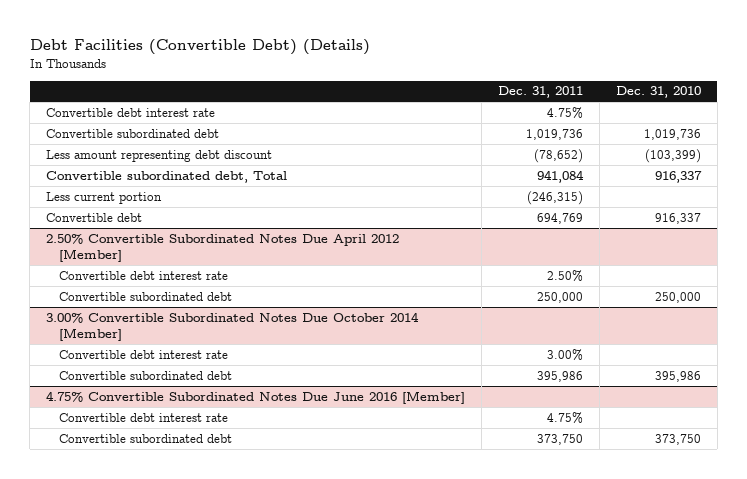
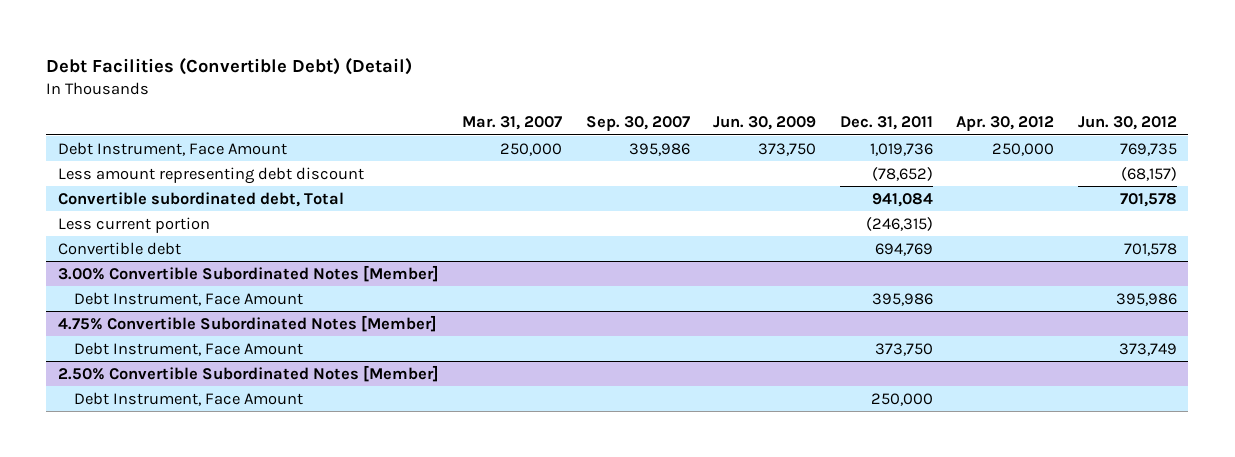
- Debt Facilities (Convertible Debt) (Details)
+ Debt Facilities (Convertible Debt) (Detail)
- | Dec. 31, 2011 | Dec. 31, 2010
+ | Mar. 31, 2007 | Sep. 30, 2007 | Jun. 30, 2009 | Dec. 31, 2011 | Apr. 30, 2012 | Jun. 30, 2012
- Convertible debt interest rate | 4.75% |
- Convertible subordinated debt | 1,019,736 | 1,019,736
+ Debt Instrument, Face Amount | 250,000 | 395,986 | 373,750 | 1,019,736 | 250,000 | 769,735
- 2.50% Convertible Subordinated Notes Due April 2012 [Member]
- Convertible debt interest rate | 2.50% |
- Convertible subordinated debt | 250,000 | 250,000
- 3.00% Convertible Subordinated Notes Due October 2014 [Member]
- Convertible debt interest rate | 3.00% |
- Convertible subordinated debt | 395,986 | 395,986
- 4.75% Convertible Subordinated Notes Due June 2016 [Member]
- Convertible debt interest rate | 4.75% |
- Convertible subordinated debt | 373,750 | 373,750
+ 3.00% Convertible Subordinated Notes [Member]
+ Debt Instrument, Face Amount | | | | 395,986 | | 395,986
+ 4.75% Convertible Subordinated Notes [Member]
+ Debt Instrument, Face Amount | | | | 373,750 | | 373,749
+ 2.50% Convertible Subordinated Notes [Member]
+ Debt Instrument, Face Amount | | | | 250,000 | |

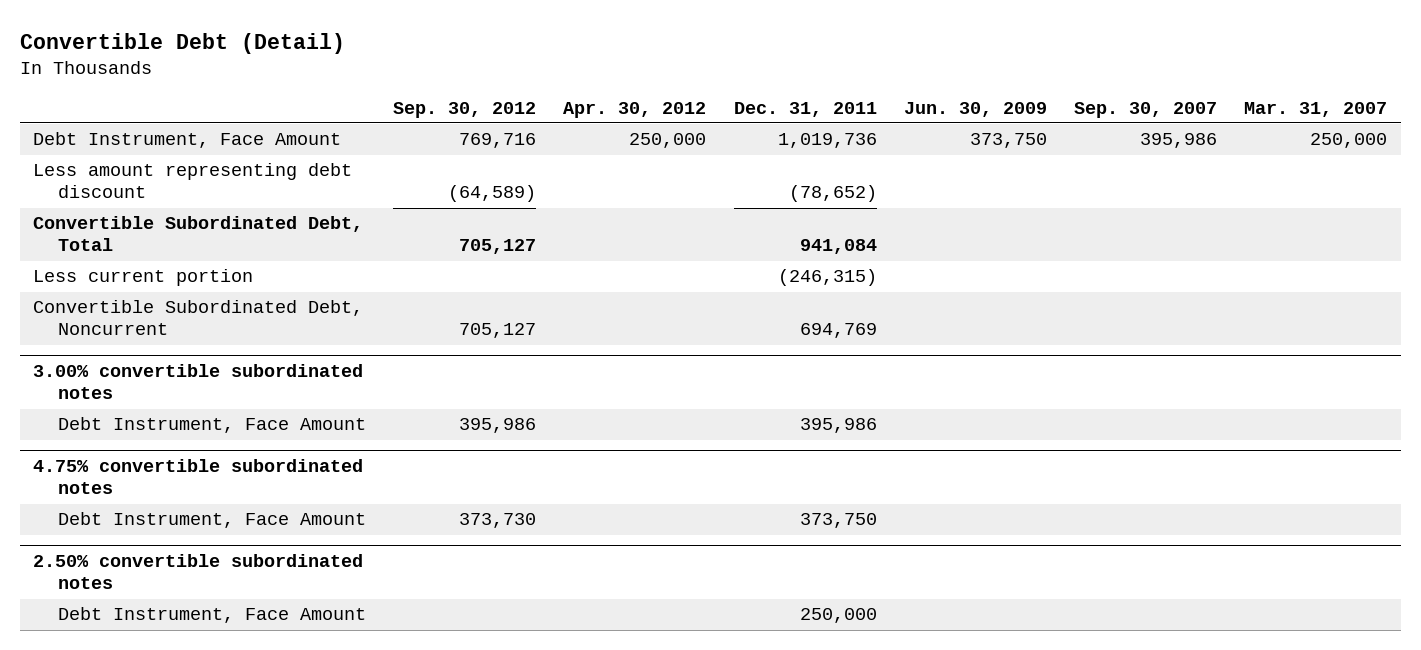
- Debt Facilities (Convertible Debt) (Detail)
+ Convertible Debt (Detail)
- | Mar. 31, 2007 | Sep. 30, 2007 | Jun. 30, 2009 | Dec. 31, 2011 | Apr. 30, 2012 | Jun. 30, 2012
+ | Sep. 30, 2012 | Apr. 30, 2012 | Dec. 31, 2011 | Jun. 30, 2009 | Sep. 30, 2007 | Mar. 31, 2007
- Convertible subordinated debt, Total | | | | 941,084 | | 701,578
+ Convertible Subordinated Debt, Total | 705,127 | | 941,084 | | |
- Convertible debt | | | | 694,769 | | 701,578
- 3.00% Convertible Subordinated Notes [Member]
+ Convertible Subordinated Debt, Noncurrent | 705,127 | | 694,769 | | |
+ 3.00% convertible subordinated notes
- 4.75% Convertible Subordinated Notes [Member]
+ 4.75% convertible subordinated notes
- 2.50% Convertible Subordinated Notes [Member]
+ 2.50% convertible subordinated notes

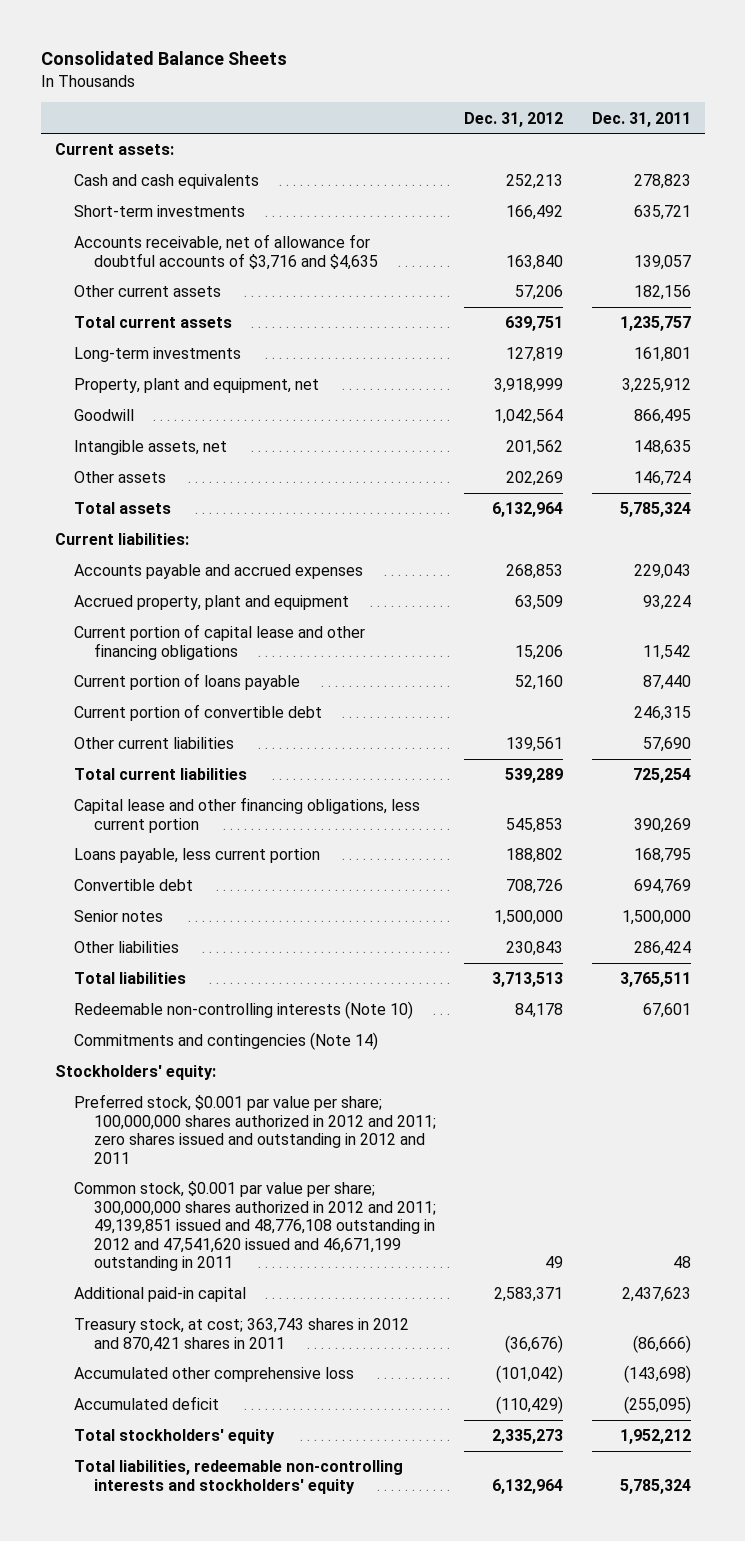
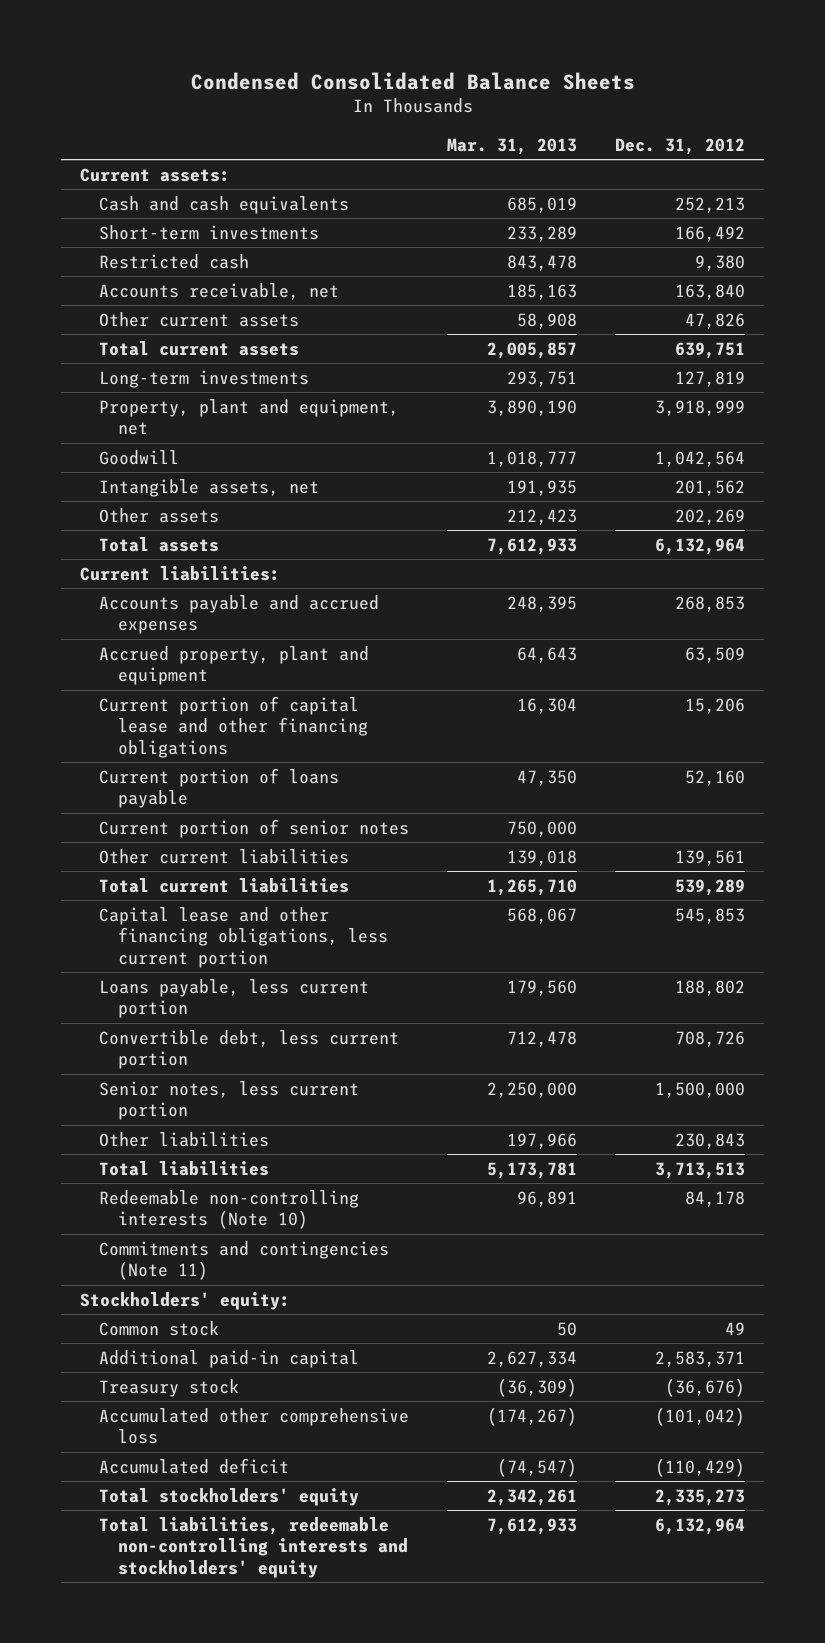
- Consolidated Balance Sheets
+ Condensed Consolidated Balance Sheets
- | Dec. 31, 2012 | Dec. 31, 2011
+ | Mar. 31, 2013 | Dec. 31, 2012
- Accounts receivable, net of allowance for doubtful accounts of $3,716 and $4,635 | 163,840 | 139,057
- Other current assets | 57,206 | 182,156
+ Restricted cash | 843,478 | 9,380
+ Accounts receivable, net | 185,163 | 163,840
+ Other current assets | 58,908 | 47,826
- Current portion of convertible debt | | 246,315
+ Current portion of senior notes | 750,000 |
- Convertible debt | 708,726 | 694,769
- Senior notes | 1,500,000 | 1,500,000
+ Convertible debt, less current portion | 712,478 | 708,726
+ Senior notes, less current portion | 2,250,000 | 1,500,000
- Commitments and contingencies (Note 14)
+ Commitments and contingencies (Note 11)
- Preferred stock, $0.001 par value per share; 100,000,000 shares authorized in 2012 and 2011; zero shares issued and outstanding in 2012 and 2011
- Common stock, $0.001 par value per share; 300,000,000 shares authorized in 2012 and 2011; 49,139,851 issued and 48,776,108 outstanding in 2012 and 47,541,620 issued and 46,671,199 outstanding in 2011 | 49 | 48
+ Common stock | 50 | 49
- Treasury stock, at cost; 363,743 shares in 2012 and 870,421 shares in 2011 | (36,676) | (86,666)
+ Treasury stock | (36,309) | (36,676)

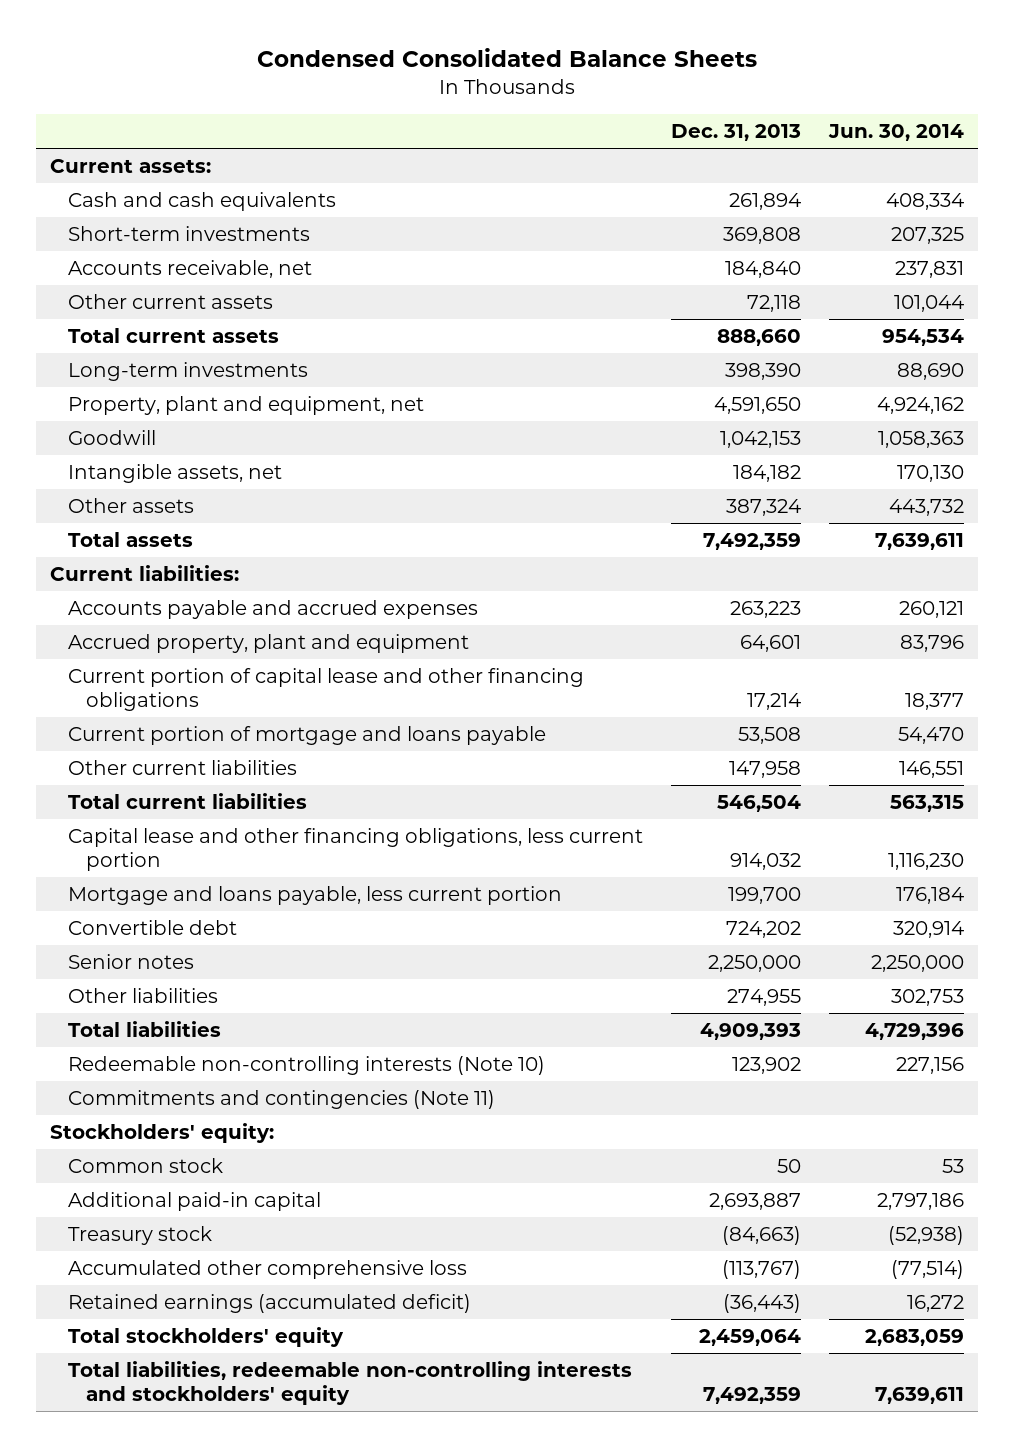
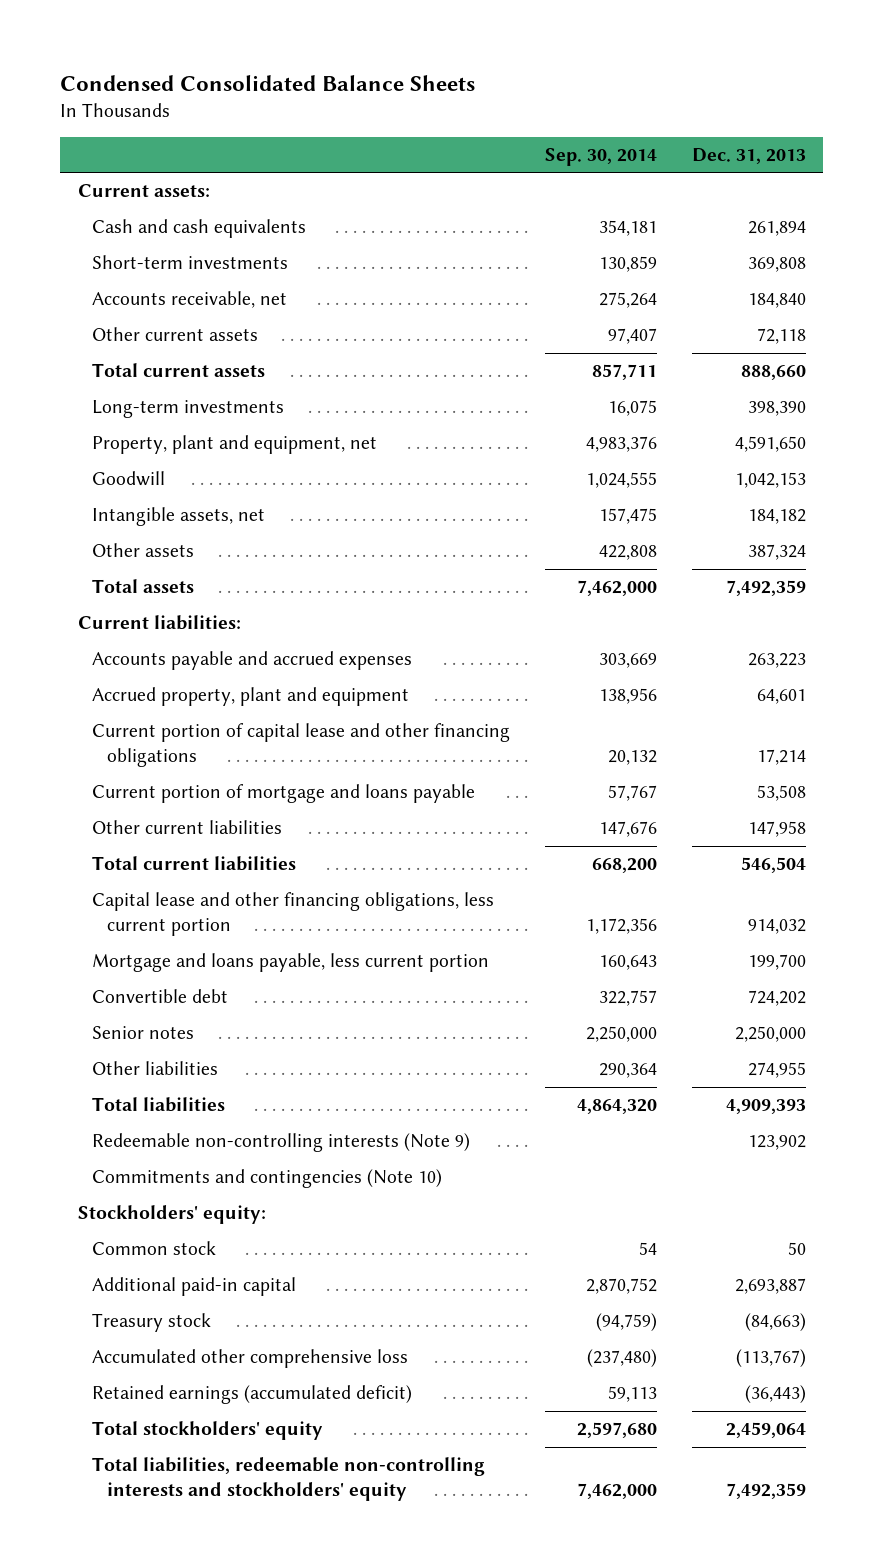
- | Dec. 31, 2013 | Jun. 30, 2014
+ | Sep. 30, 2014 | Dec. 31, 2013
- Redeemable non-controlling interests (Note 10) | 123,902 | 227,156
- Commitments and contingencies (Note 11)
+ Redeemable non-controlling interests (Note 9) | | 123,902
+ Commitments and contingencies (Note 10)

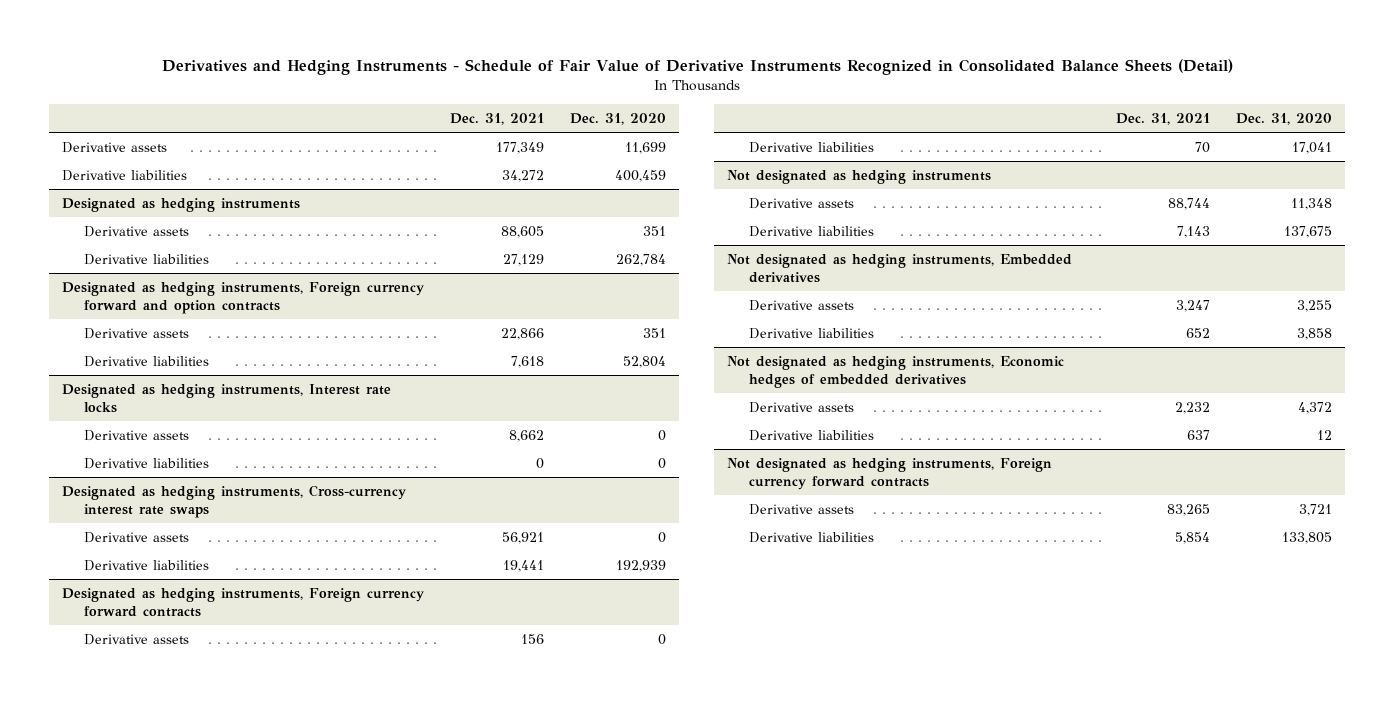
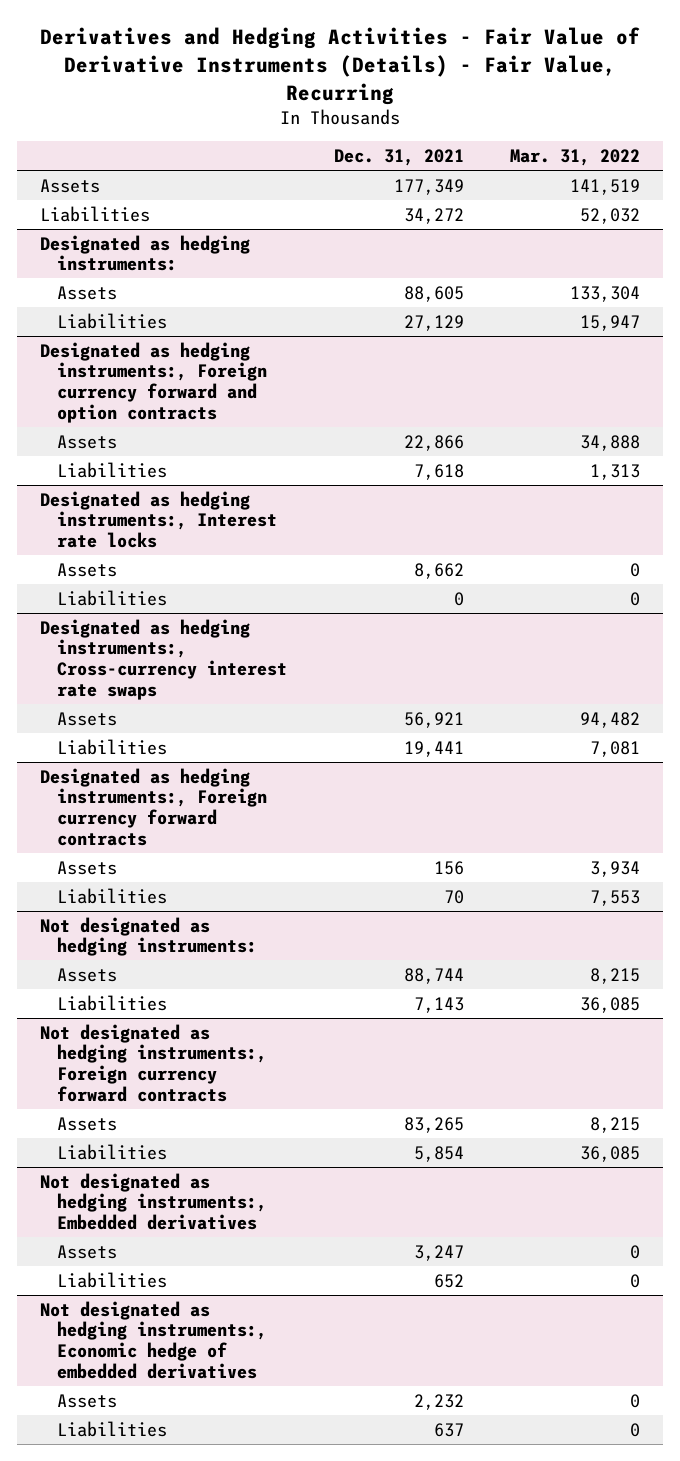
- Derivatives and Hedging Instruments - Schedule of Fair Value of Derivative Instruments Recognized in Consolidated Balance Sheets (Detail)
+ Derivatives and Hedging Activities - Fair Value of Derivative Instruments (Details) - Fair Value, Recurring
- | Dec. 31, 2021 | Dec. 31, 2020
+ | Dec. 31, 2021 | Mar. 31, 2022
- Derivative assets | 177,349 | 11,699
- Derivative liabilities | 34,272 | 400,459
- Designated as hedging instruments
- Derivative assets | 88,605 | 351
- Derivative liabilities | 27,129 | 262,784
- Designated as hedging instruments, Foreign currency forward and option contracts
- Derivative assets | 22,866 | 351
- Derivative liabilities | 7,618 | 52,804
- Designated as hedging instruments, Interest rate locks
- Derivative assets | 8,662 | 0
- Derivative liabilities | 0 | 0
- Designated as hedging instruments, Cross-currency interest rate swaps
- Derivative assets | 56,921 | 0
- Derivative liabilities | 19,441 | 192,939
- Designated as hedging instruments, Foreign currency forward contracts
- Derivative assets | 156 | 0
- Derivative liabilities | 70 | 17,041
- Not designated as hedging instruments
- Derivative assets | 88,744 | 11,348
- Derivative liabilities | 7,143 | 137,675
- Not designated as hedging instruments, Embedded derivatives
- Derivative assets | 3,247 | 3,255
- Derivative liabilities | 652 | 3,858
- Not designated as hedging instruments, Economic hedges of embedded derivatives
- Derivative assets | 2,232 | 4,372
- Derivative liabilities | 637 | 12
- Not designated as hedging instruments, Foreign currency forward contracts
- Derivative assets | 83,265 | 3,721
- Derivative liabilities | 5,854 | 133,805
+ Assets | 177,349 | 141,519
+ Liabilities | 34,272 | 52,032
+ Designated as hedging instruments:
+ Assets | 88,605 | 133,304
+ Liabilities | 27,129 | 15,947
+ Designated as hedging instruments:, Foreign currency forward and option contracts
+ Assets | 22,866 | 34,888
+ Liabilities | 7,618 | 1,313
+ Designated as hedging instruments:, Interest rate locks
+ Assets | 8,662 | 0
+ Liabilities | 0 | 0
+ Designated as hedging instruments:, Cross-currency interest rate swaps
+ Assets | 56,921 | 94,482
+ Liabilities | 19,441 | 7,081
+ Designated as hedging instruments:, Foreign currency forward contracts
+ Assets | 156 | 3,934
+ Liabilities | 70 | 7,553
+ Not designated as hedging instruments:
+ Assets | 88,744 | 8,215
+ Liabilities | 7,143 | 36,085
+ Not designated as hedging instruments:, Foreign currency forward contracts
+ Assets | 83,265 | 8,215
+ Liabilities | 5,854 | 36,085
+ Not designated as hedging instruments:, Embedded derivatives
+ Assets | 3,247 | 0
+ Liabilities | 652 | 0
+ Not designated as hedging instruments:, Economic hedge of embedded derivatives
+ Assets | 2,232 | 0
+ Liabilities | 637 | 0

